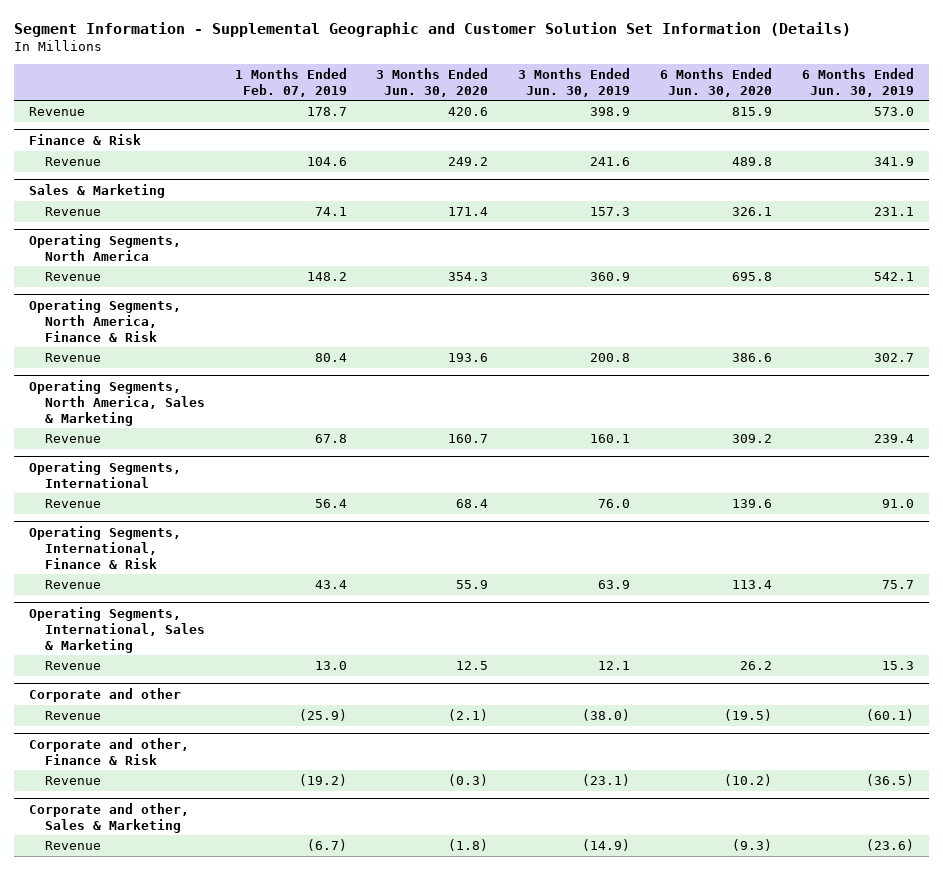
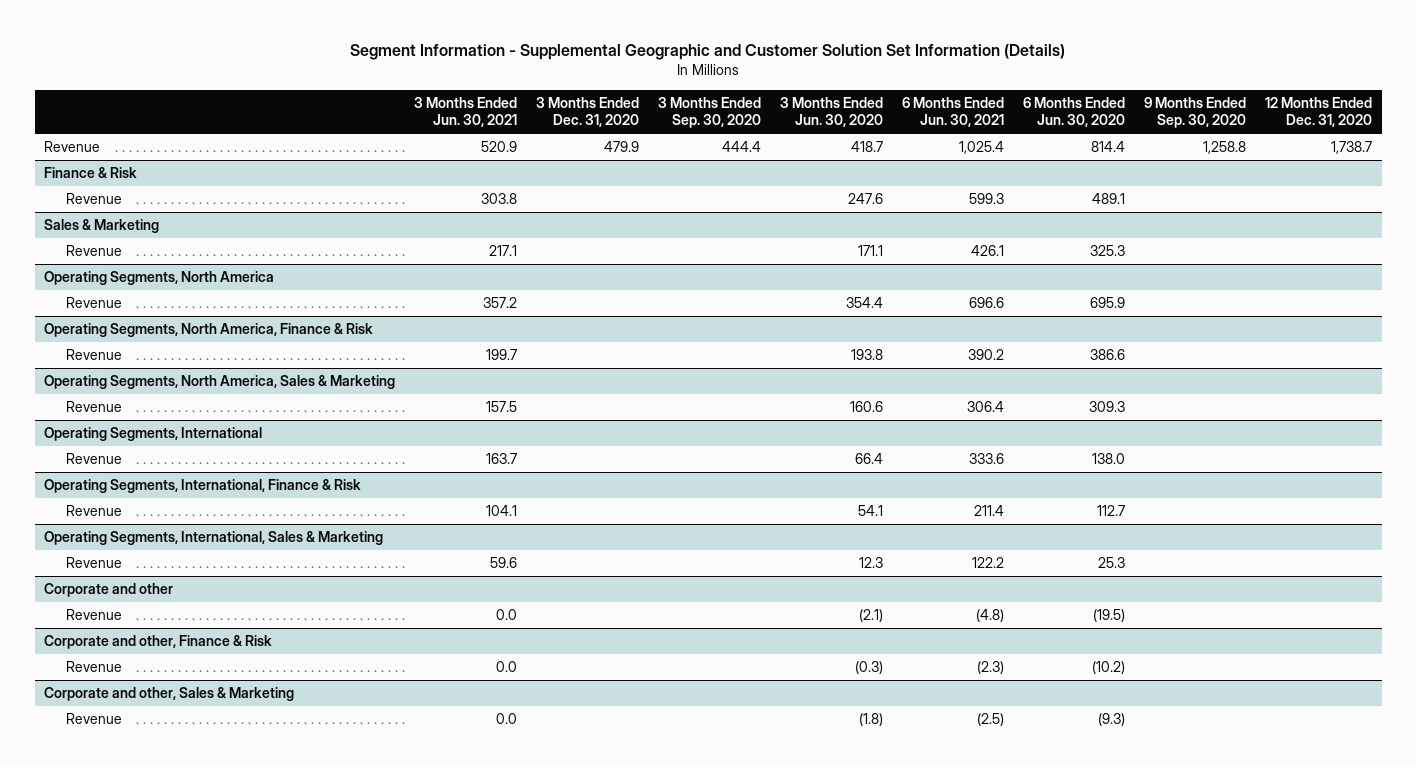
- | 1 Months Ended Feb. 07, 2019 | 3 Months Ended Jun. 30, 2020 | 3 Months Ended Jun. 30, 2019 | 6 Months Ended Jun. 30, 2020 | 6 Months Ended Jun. 30, 2019
+ | 3 Months Ended Jun. 30, 2021 | 3 Months Ended Dec. 31, 2020 | 3 Months Ended Sep. 30, 2020 | 3 Months Ended Jun. 30, 2020 | 6 Months Ended Jun. 30, 2021 | 6 Months Ended Jun. 30, 2020 | 9 Months Ended Sep. 30, 2020 | 12 Months Ended Dec. 31, 2020
- Revenue | 178.7 | 420.6 | 398.9 | 815.9 | 573.0
+ Revenue | 520.9 | 479.9 | 444.4 | 418.7 | 1,025.4 | 814.4 | 1,258.8 | 1,738.7
@ Finance & Risk
- Revenue | 104.6 | 249.2 | 241.6 | 489.8 | 341.9
+ Revenue | 303.8 | | | 247.6 | 599.3 | 489.1 | |
@ Sales & Marketing
- Revenue | 74.1 | 171.4 | 157.3 | 326.1 | 231.1
+ Revenue | 217.1 | | | 171.1 | 426.1 | 325.3 | |
@ Operating Segments, North America
- Revenue | 148.2 | 354.3 | 360.9 | 695.8 | 542.1
+ Revenue | 357.2 | | | 354.4 | 696.6 | 695.9 | |
@ Operating Segments, North America, Finance & Risk
- Revenue | 80.4 | 193.6 | 200.8 | 386.6 | 302.7
+ Revenue | 199.7 | | | 193.8 | 390.2 | 386.6 | |
@ Operating Segments, North America, Sales & Marketing
- Revenue | 67.8 | 160.7 | 160.1 | 309.2 | 239.4
+ Revenue | 157.5 | | | 160.6 | 306.4 | 309.3 | |
@ Operating Segments, International
- Revenue | 56.4 | 68.4 | 76.0 | 139.6 | 91.0
+ Revenue | 163.7 | | | 66.4 | 333.6 | 138.0 | |
@ Operating Segments, International, Finance & Risk
- Revenue | 43.4 | 55.9 | 63.9 | 113.4 | 75.7
+ Revenue | 104.1 | | | 54.1 | 211.4 | 112.7 | |
@ Operating Segments, International, Sales & Marketing
- Revenue | 13.0 | 12.5 | 12.1 | 26.2 | 15.3
+ Revenue | 59.6 | | | 12.3 | 122.2 | 25.3 | |

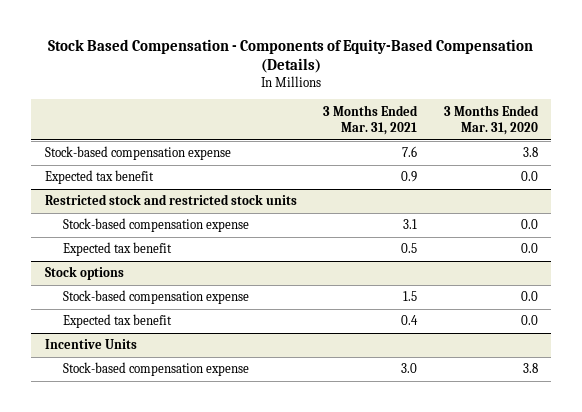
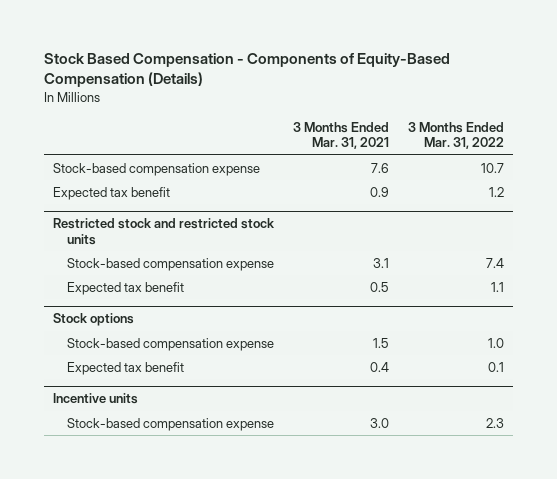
- | 3 Months Ended Mar. 31, 2021 | 3 Months Ended Mar. 31, 2020
+ | 3 Months Ended Mar. 31, 2021 | 3 Months Ended Mar. 31, 2022
- Incentive Units
+ Incentive units

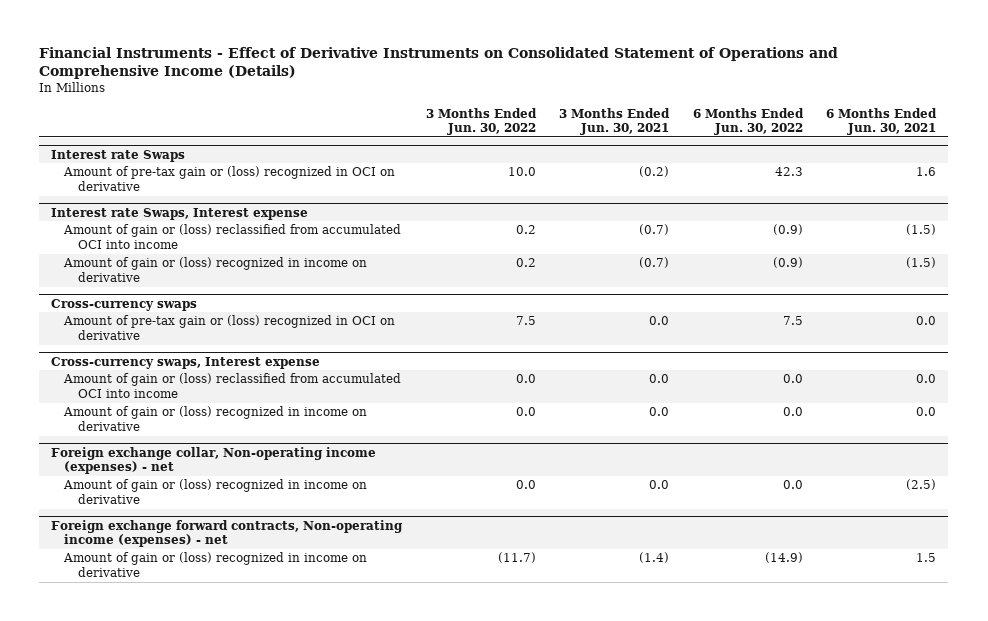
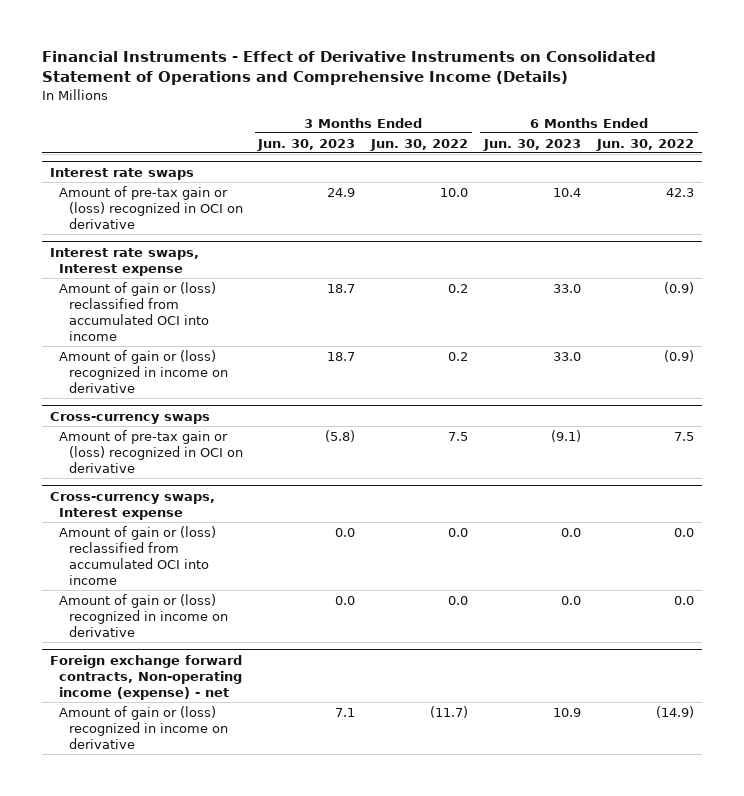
- | 3 Months Ended Jun. 30, 2022 | 3 Months Ended Jun. 30, 2021 | 6 Months Ended Jun. 30, 2022 | 6 Months Ended Jun. 30, 2021
+ | 3 Months Ended Jun. 30, 2023 | 3 Months Ended Jun. 30, 2022 | 6 Months Ended Jun. 30, 2023 | 6 Months Ended Jun. 30, 2022
- Interest rate Swaps
+ Interest rate swaps
- Interest rate Swaps, Interest expense
+ Interest rate swaps, Interest expense
- Foreign exchange collar, Non-operating income (expenses) - net
- Amount of gain or (loss) recognized in income on derivative | 0.0 | 0.0 | 0.0 | (2.5)
- Foreign exchange forward contracts, Non-operating income (expenses) - net
+ Foreign exchange forward contracts, Non-operating income (expense) - net

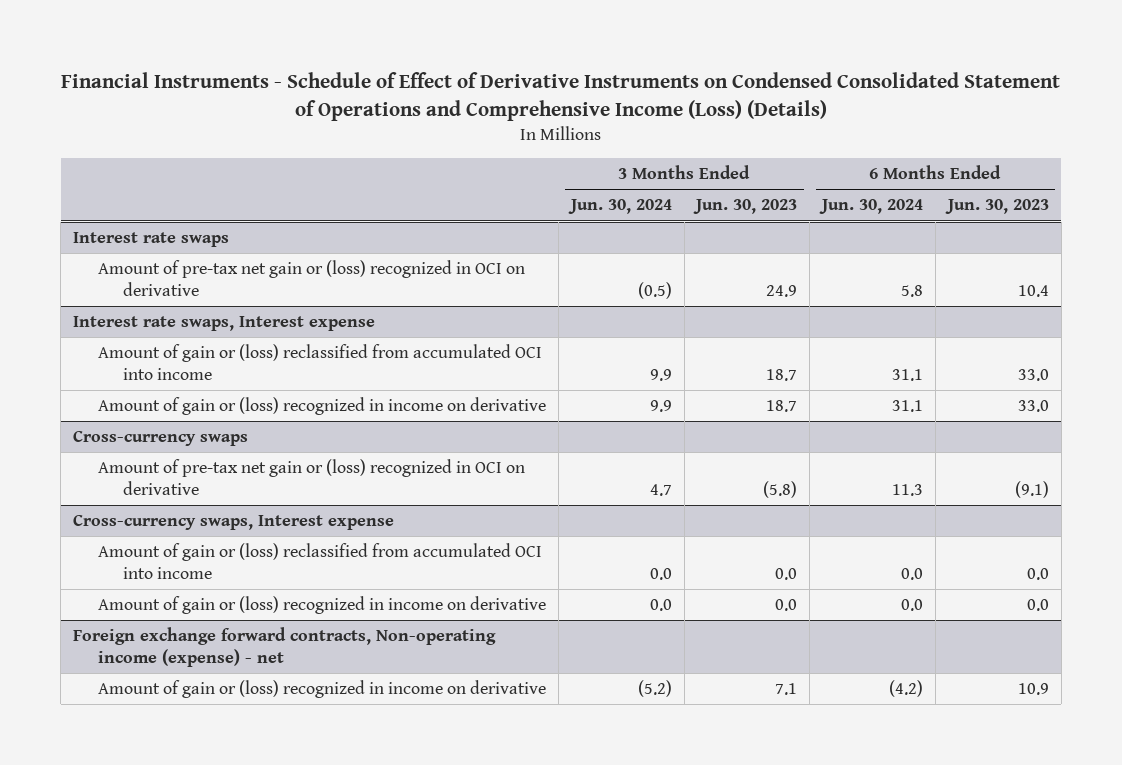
- Financial Instruments - Effect of Derivative Instruments on Consolidated Statement of Operations and Comprehensive Income (Details)
+ Financial Instruments - Schedule of Effect of Derivative Instruments on Condensed Consolidated Statement of Operations and Comprehensive Income (Loss) (Details)
- | 3 Months Ended Jun. 30, 2023 | 3 Months Ended Jun. 30, 2022 | 6 Months Ended Jun. 30, 2023 | 6 Months Ended Jun. 30, 2022
+ | 3 Months Ended Jun. 30, 2024 | 3 Months Ended Jun. 30, 2023 | 6 Months Ended Jun. 30, 2024 | 6 Months Ended Jun. 30, 2023
@ Interest rate swaps
- Amount of pre-tax gain or (loss) recognized in OCI on derivative | 24.9 | 10.0 | 10.4 | 42.3
+ Amount of pre-tax net gain or (loss) recognized in OCI on derivative | (0.5) | 24.9 | 5.8 | 10.4
@ Cross-currency swaps
- Amount of pre-tax gain or (loss) recognized in OCI on derivative | (5.8) | 7.5 | (9.1) | 7.5
+ Amount of pre-tax net gain or (loss) recognized in OCI on derivative | 4.7 | (5.8) | 11.3 | (9.1)

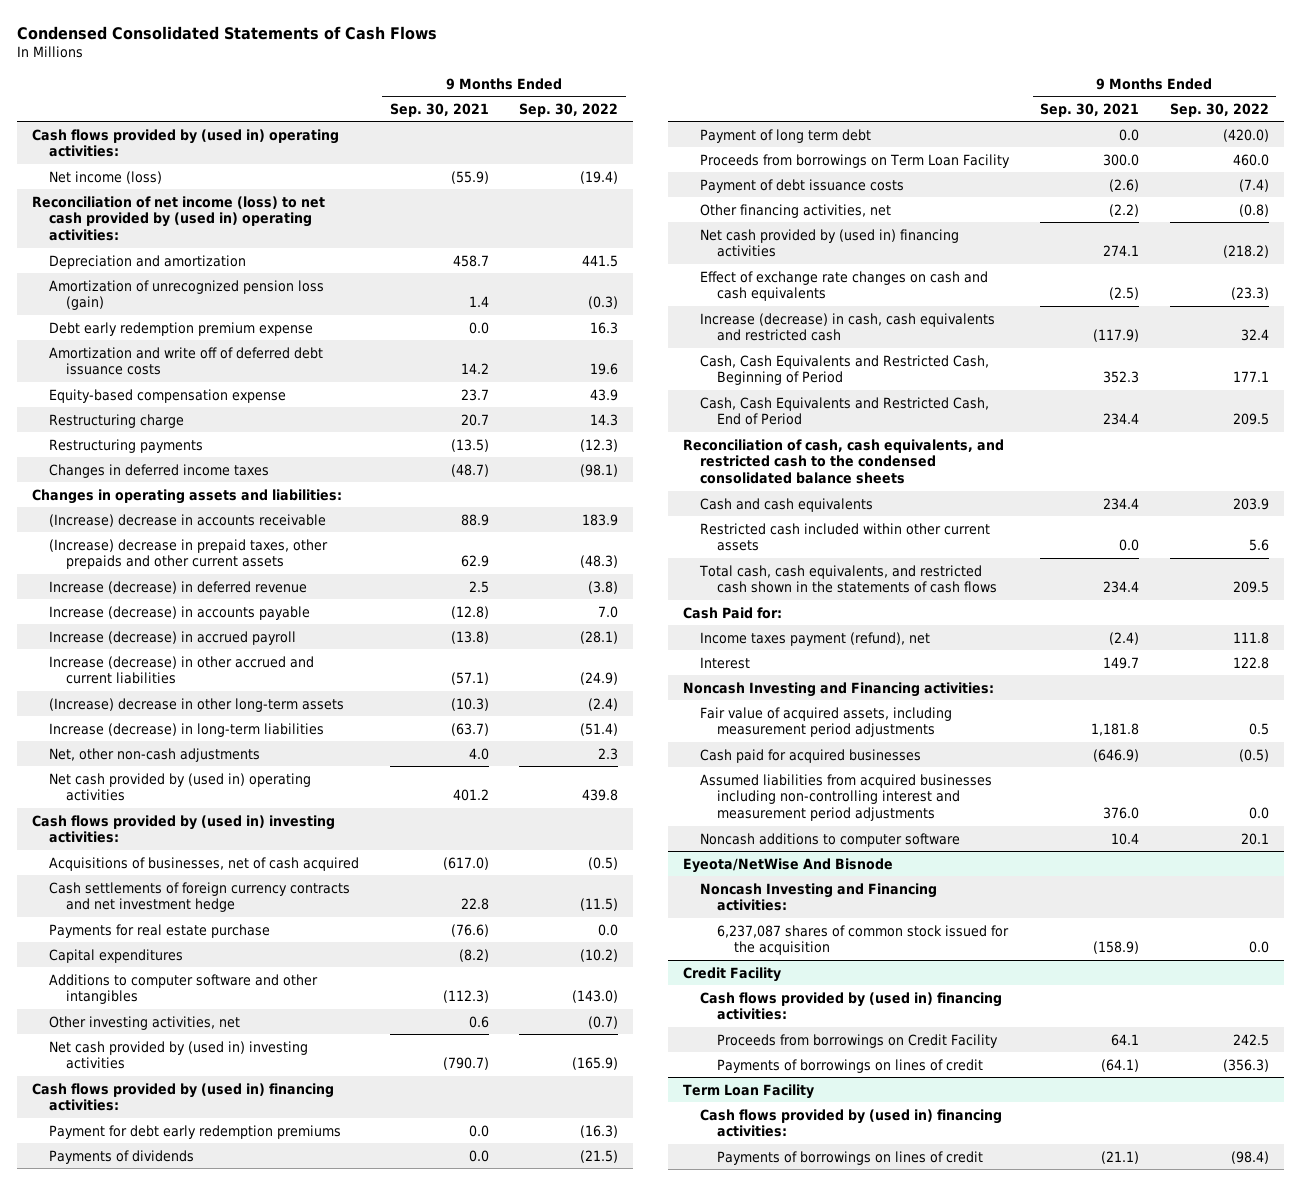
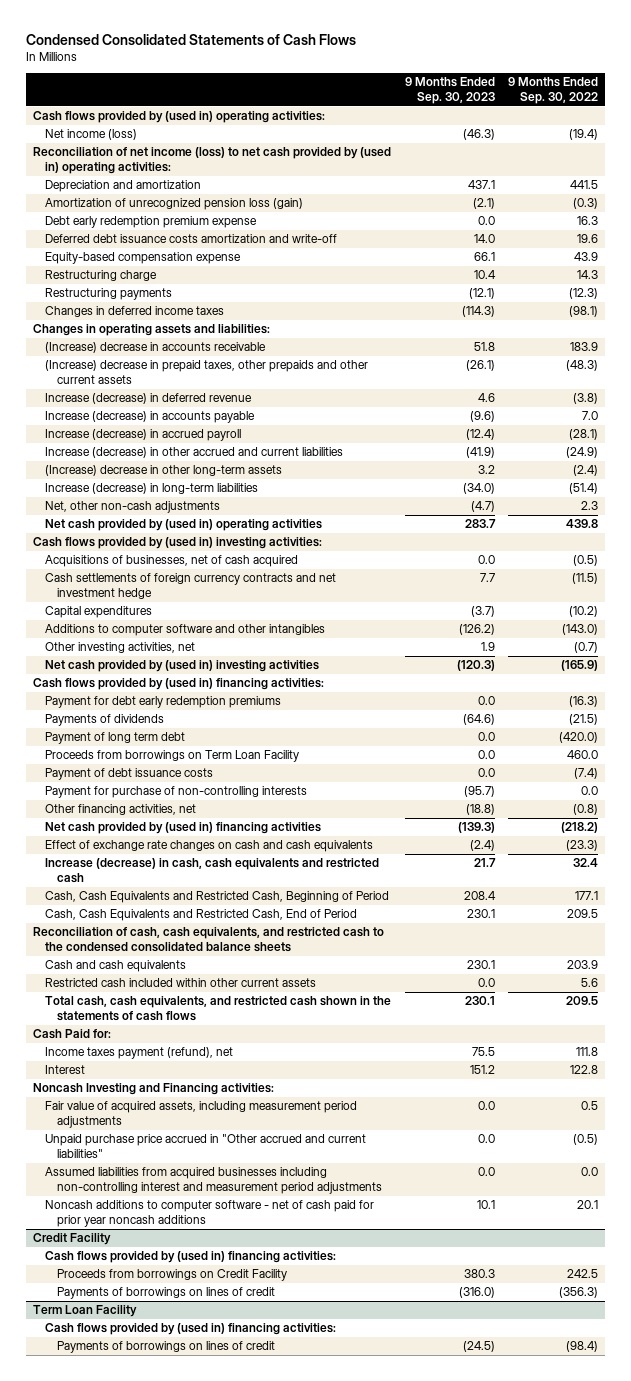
- | 9 Months Ended Sep. 30, 2021 | 9 Months Ended Sep. 30, 2022
+ | 9 Months Ended Sep. 30, 2023 | 9 Months Ended Sep. 30, 2022
- Amortization and write off of deferred debt issuance costs | 14.2 | 19.6
+ Deferred debt issuance costs amortization and write-off | 14.0 | 19.6
- Payments for real estate purchase | (76.6) | 0.0
+ Payment for purchase of non-controlling interests | (95.7) | 0.0
- Cash paid for acquired businesses | (646.9) | (0.5)
+ Unpaid purchase price accrued in "Other accrued and current liabilities" | 0.0 | (0.5)
- Noncash additions to computer software | 10.4 | 20.1
- Eyeota/NetWise And Bisnode
- Noncash Investing and Financing activities:
- 6,237,087 shares of common stock issued for the acquisition | (158.9) | 0.0
+ Noncash additions to computer software - net of cash paid for prior year noncash additions | 10.1 | 20.1

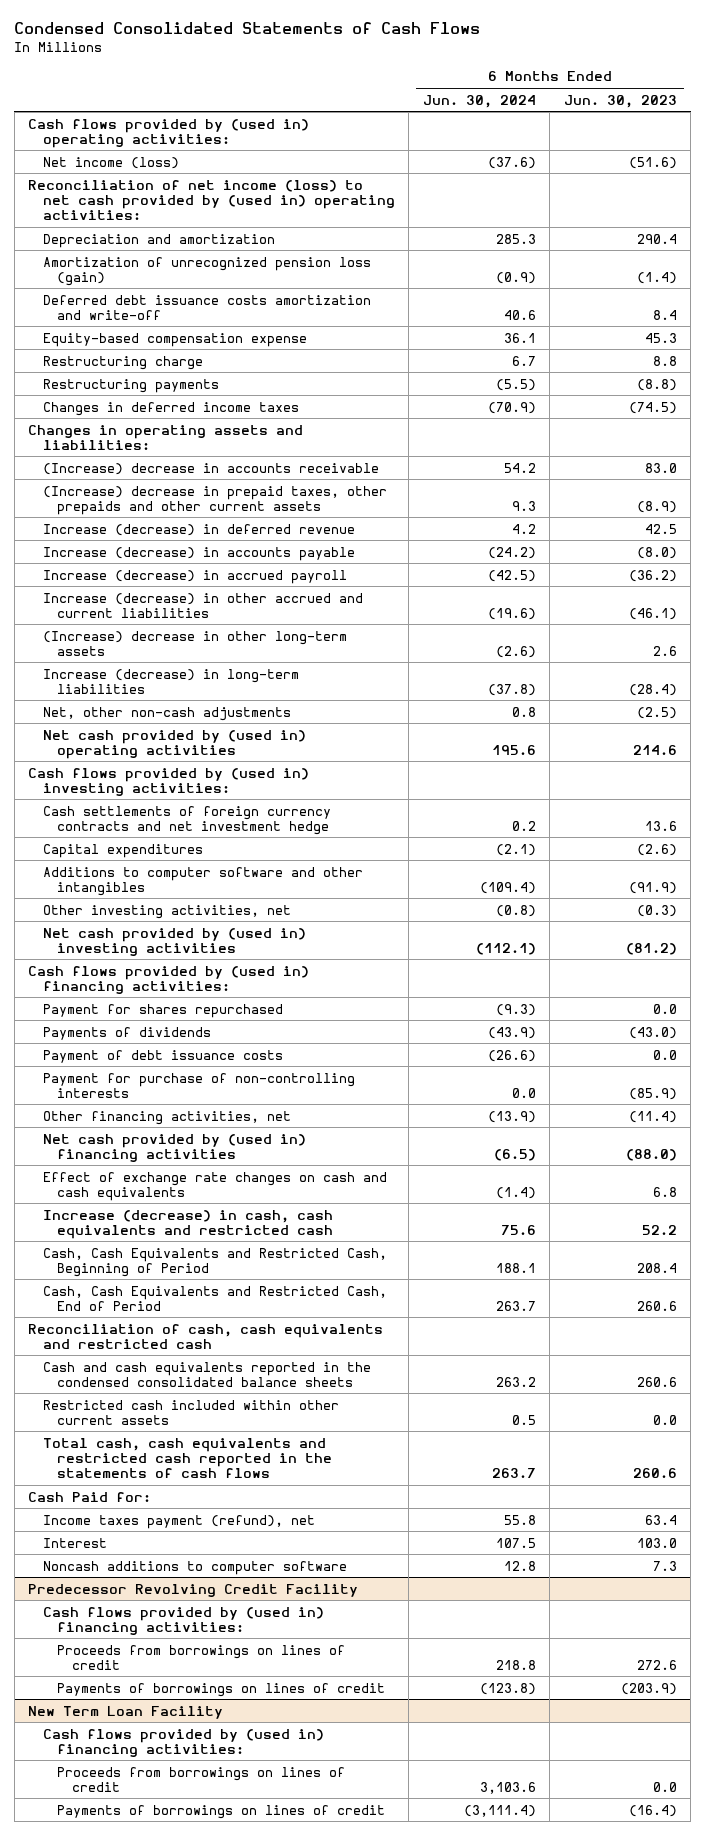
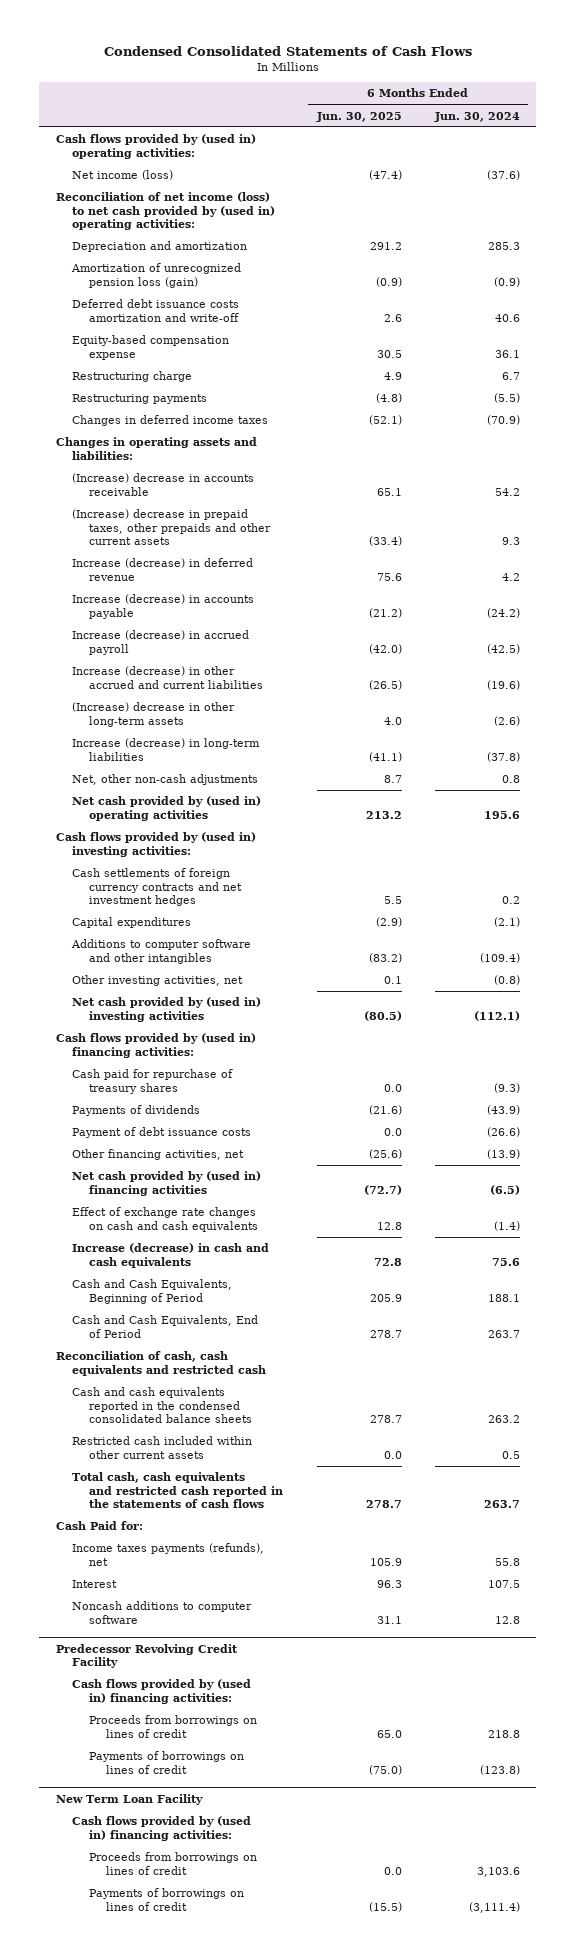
- | 6 Months Ended Jun. 30, 2024 | 6 Months Ended Jun. 30, 2023
+ | 6 Months Ended Jun. 30, 2025 | 6 Months Ended Jun. 30, 2024
- Cash settlements of foreign currency contracts and net investment hedge | 0.2 | 13.6
+ Cash settlements of foreign currency contracts and net investment hedges | 5.5 | 0.2
- Payment for shares repurchased | (9.3) | 0.0
+ Cash paid for repurchase of treasury shares | 0.0 | (9.3)
- Payment for purchase of non-controlling interests | 0.0 | (85.9)
- Increase (decrease) in cash, cash equivalents and restricted cash | 75.6 | 52.2
- Cash, Cash Equivalents and Restricted Cash, Beginning of Period | 188.1 | 208.4
- Cash, Cash Equivalents and Restricted Cash, End of Period | 263.7 | 260.6
+ Increase (decrease) in cash and cash equivalents | 72.8 | 75.6
+ Cash and Cash Equivalents, Beginning of Period | 205.9 | 188.1
+ Cash and Cash Equivalents, End of Period | 278.7 | 263.7
- Income taxes payment (refund), net | 55.8 | 63.4
+ Income taxes payments (refunds), net | 105.9 | 55.8

